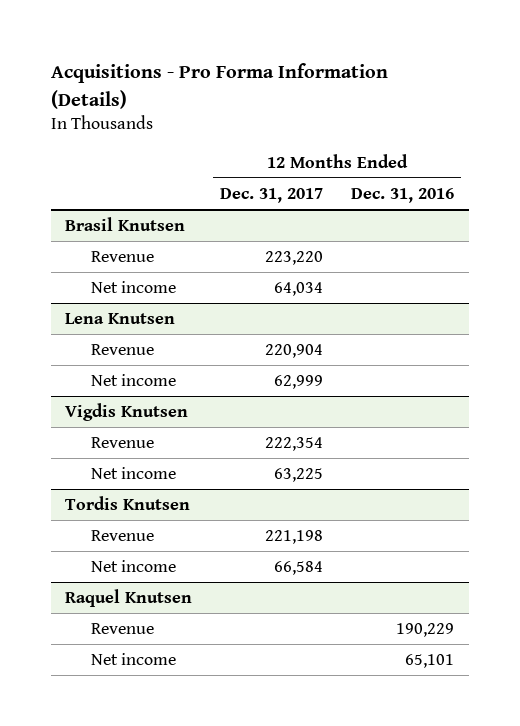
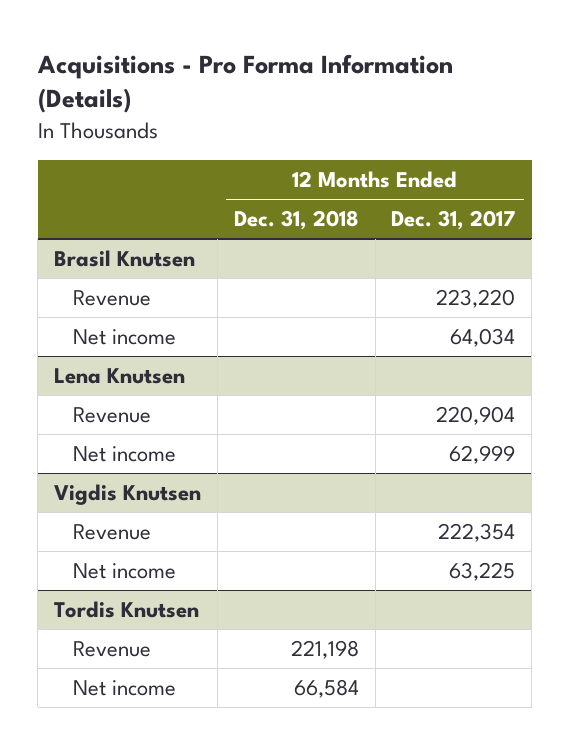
- | 12 Months Ended Dec. 31, 2017 | 12 Months Ended Dec. 31, 2016
+ | 12 Months Ended Dec. 31, 2018 | 12 Months Ended Dec. 31, 2017
@ Tordis Knutsen
- Revenue | 221,198 |
- Net income | 66,584 |
- Raquel Knutsen

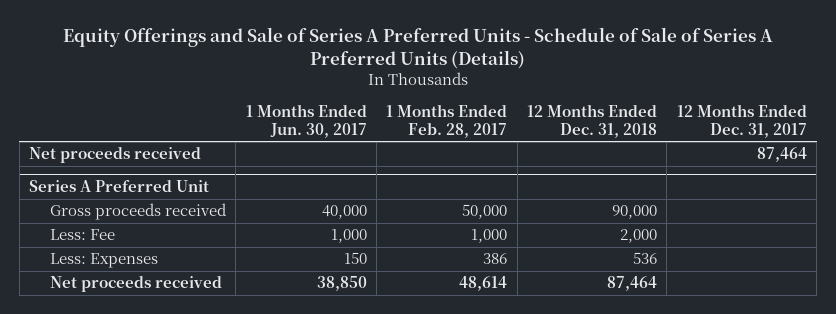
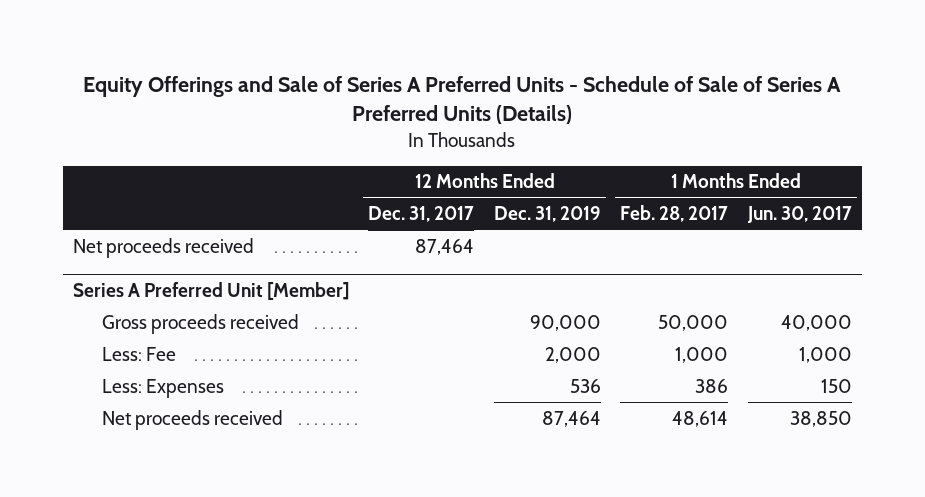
- | 1 Months Ended Jun. 30, 2017 | 1 Months Ended Feb. 28, 2017 | 12 Months Ended Dec. 31, 2018 | 12 Months Ended Dec. 31, 2017
+ | 12 Months Ended Dec. 31, 2017 | 12 Months Ended Dec. 31, 2019 | 1 Months Ended Feb. 28, 2017 | 1 Months Ended Jun. 30, 2017
- Series A Preferred Unit
+ Series A Preferred Unit [Member]

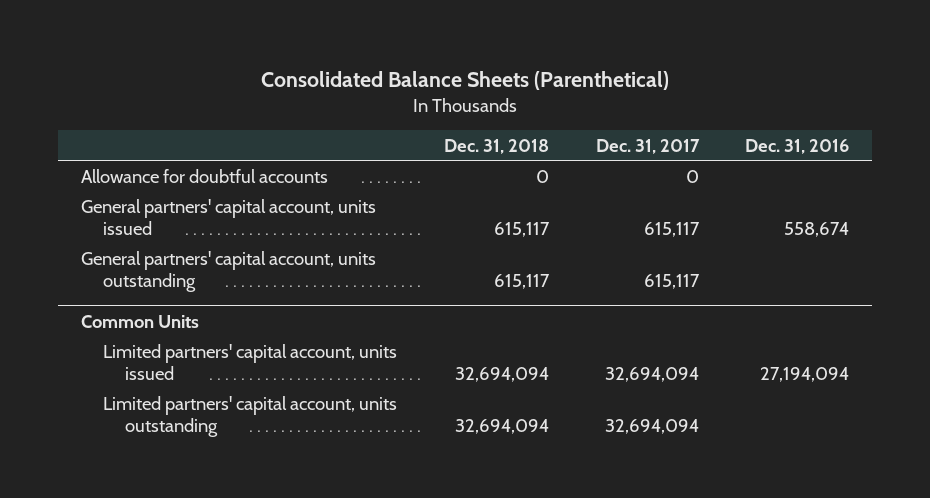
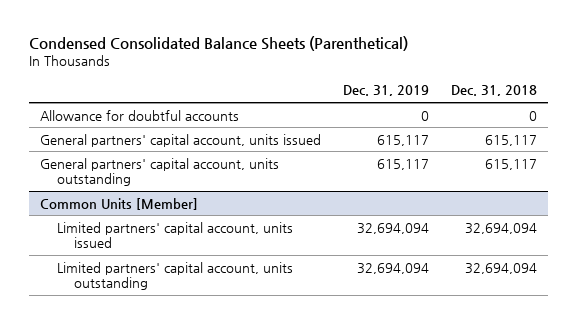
- Consolidated Balance Sheets (Parenthetical)
+ Condensed Consolidated Balance Sheets (Parenthetical)
- | Dec. 31, 2018 | Dec. 31, 2017 | Dec. 31, 2016
+ | Dec. 31, 2019 | Dec. 31, 2018
- Common Units
+ Common Units [Member]

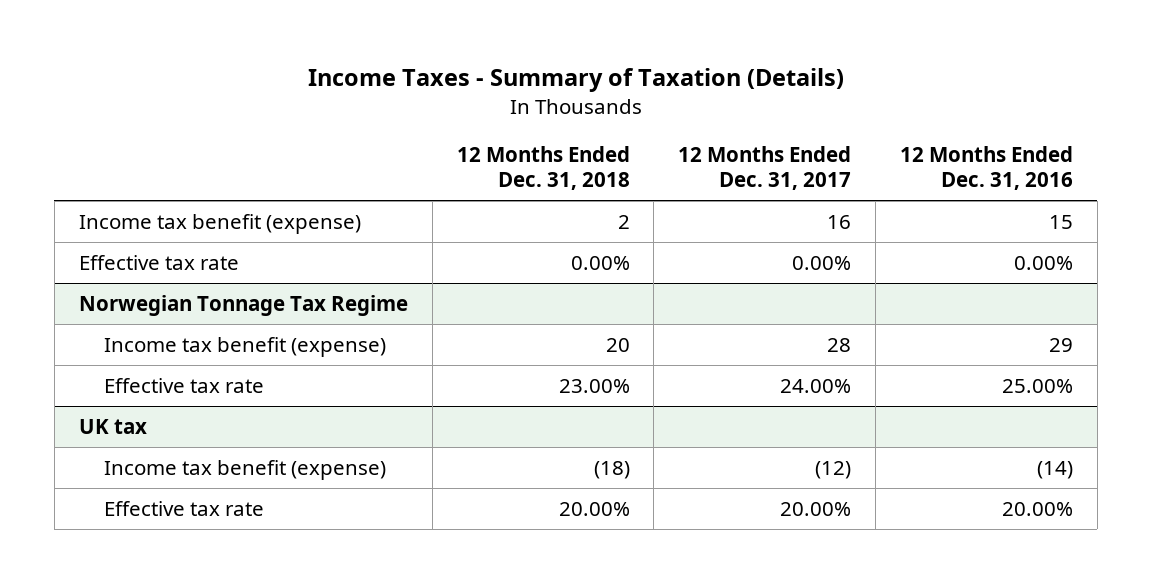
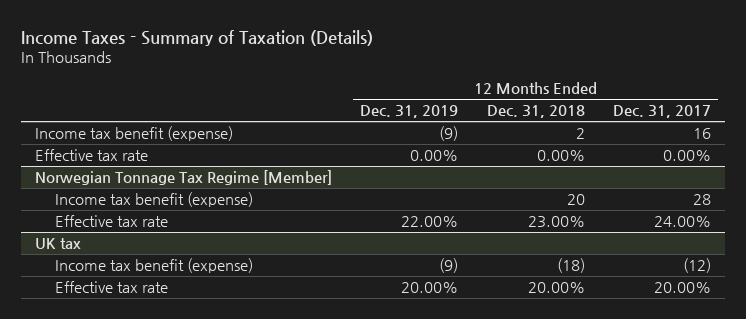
- | 12 Months Ended Dec. 31, 2018 | 12 Months Ended Dec. 31, 2017 | 12 Months Ended Dec. 31, 2016
+ | 12 Months Ended Dec. 31, 2019 | 12 Months Ended Dec. 31, 2018 | 12 Months Ended Dec. 31, 2017
- Norwegian Tonnage Tax Regime
+ Norwegian Tonnage Tax Regime [Member]

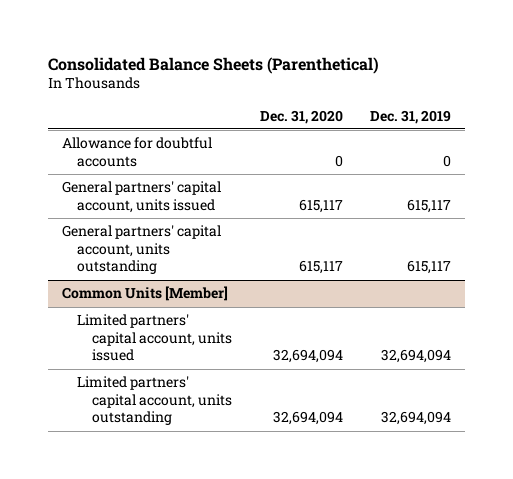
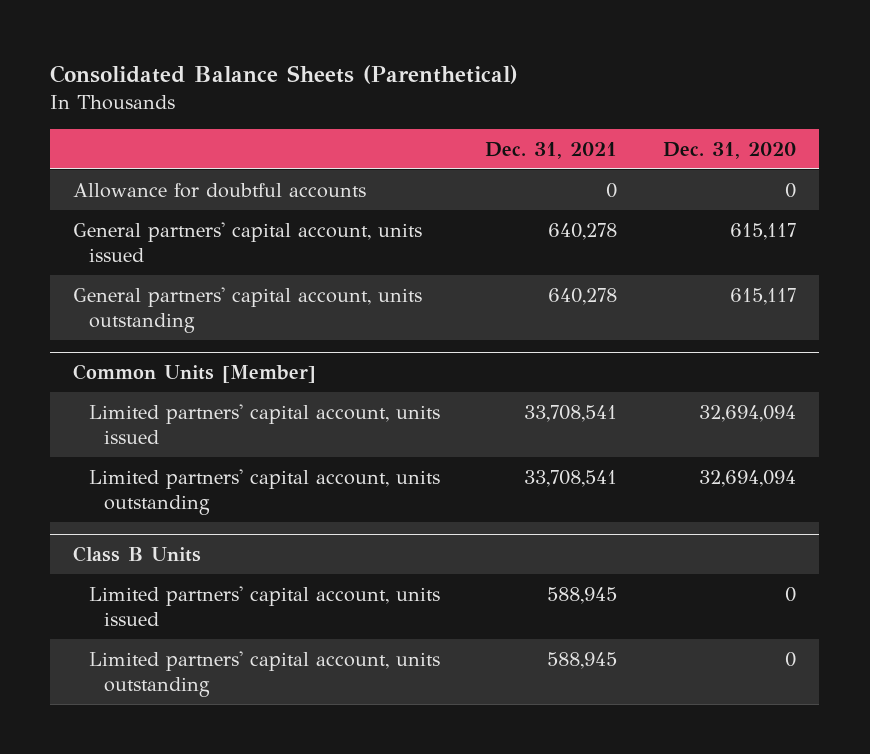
- | Dec. 31, 2020 | Dec. 31, 2019
+ | Dec. 31, 2021 | Dec. 31, 2020
+ Class B Units
+ Limited partners' capital account, units issued | 588,945 | 0
+ Limited partners' capital account, units outstanding | 588,945 | 0

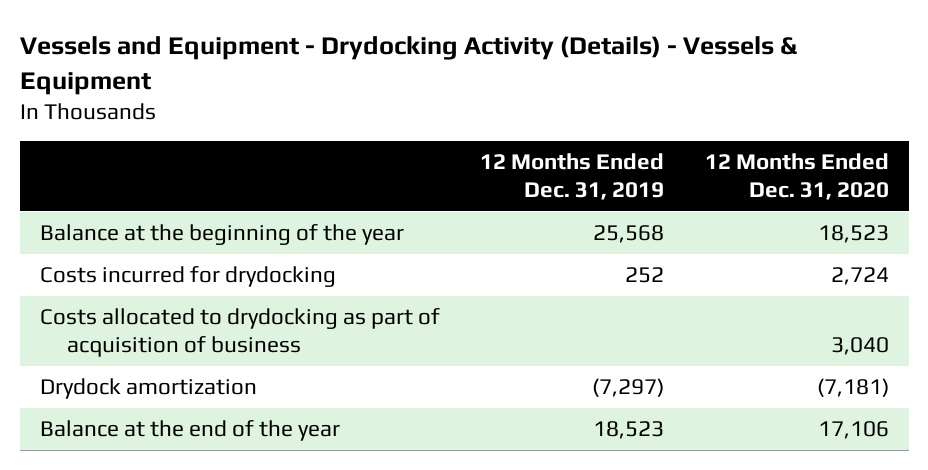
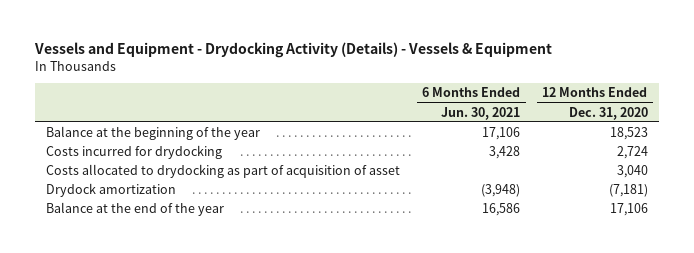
- | 12 Months Ended Dec. 31, 2019 | 12 Months Ended Dec. 31, 2020
+ | 6 Months Ended Jun. 30, 2021 | 12 Months Ended Dec. 31, 2020
- Costs allocated to drydocking as part of acquisition of business | | 3,040
+ Costs allocated to drydocking as part of acquisition of asset | | 3,040

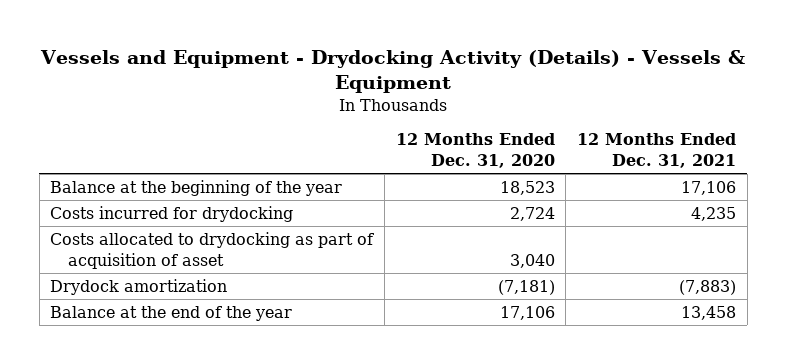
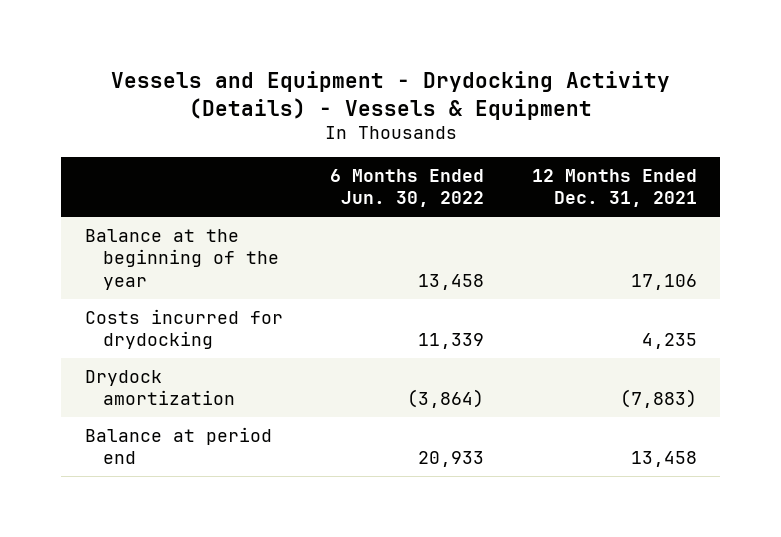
- | 12 Months Ended Dec. 31, 2020 | 12 Months Ended Dec. 31, 2021
+ | 6 Months Ended Jun. 30, 2022 | 12 Months Ended Dec. 31, 2021
- Costs allocated to drydocking as part of acquisition of asset | 3,040 |
- Balance at the end of the year | 17,106 | 13,458
+ Balance at period end | 20,933 | 13,458

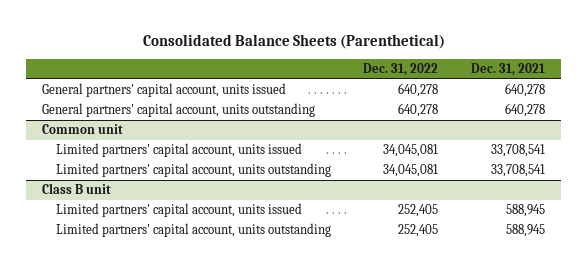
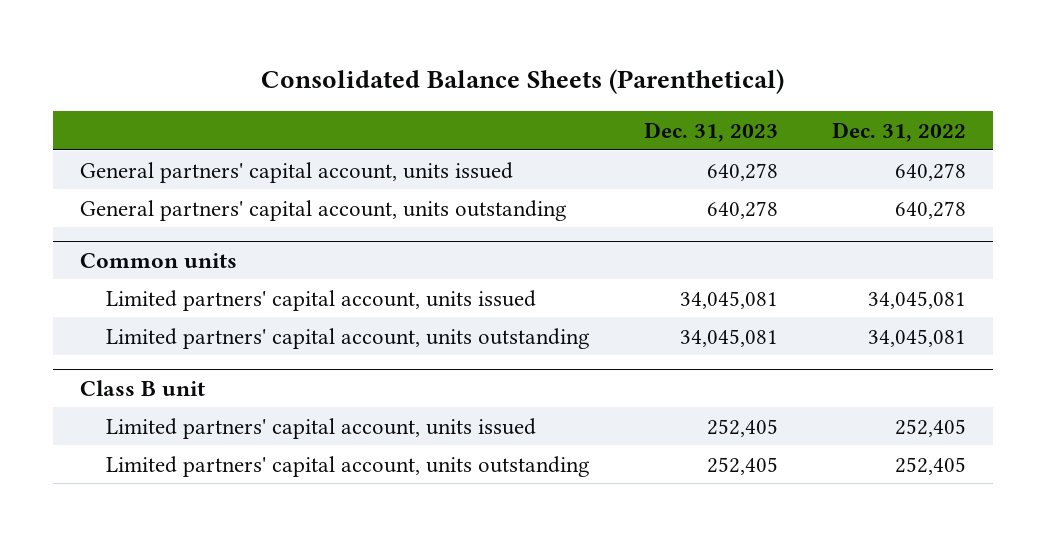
- | Dec. 31, 2022 | Dec. 31, 2021
+ | Dec. 31, 2023 | Dec. 31, 2022
- Common unit
+ Common units

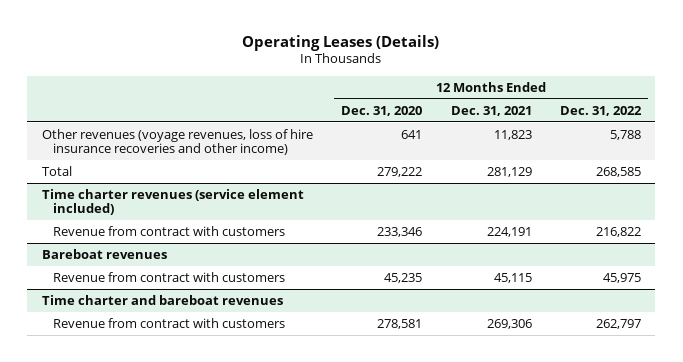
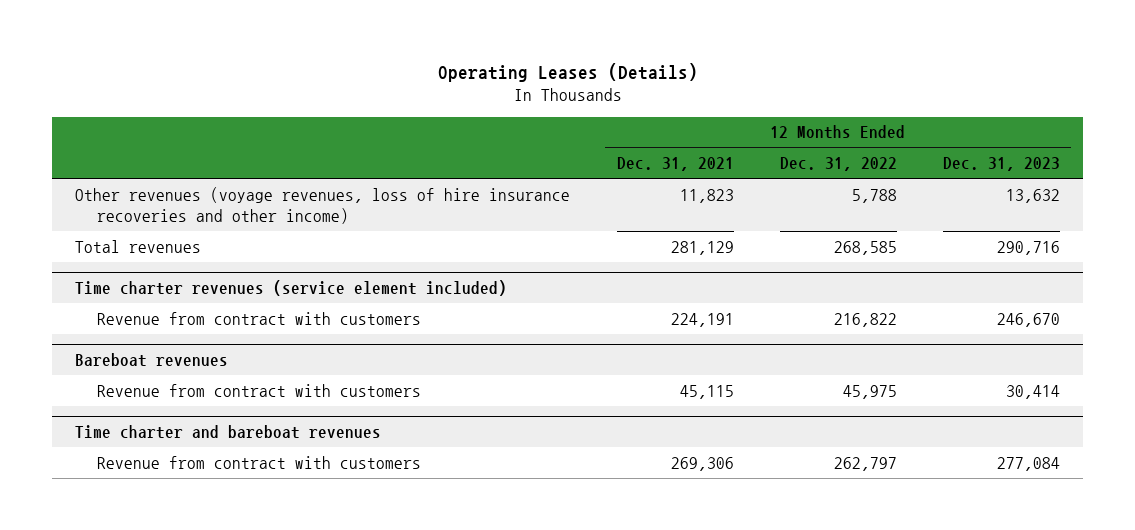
- | 12 Months Ended Dec. 31, 2020 | 12 Months Ended Dec. 31, 2021 | 12 Months Ended Dec. 31, 2022
+ | 12 Months Ended Dec. 31, 2021 | 12 Months Ended Dec. 31, 2022 | 12 Months Ended Dec. 31, 2023
- Total | 279,222 | 281,129 | 268,585
+ Total revenues | 281,129 | 268,585 | 290,716

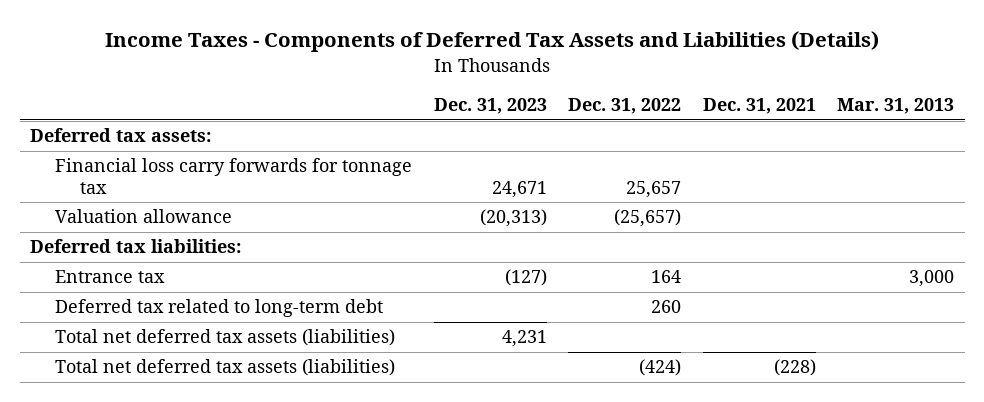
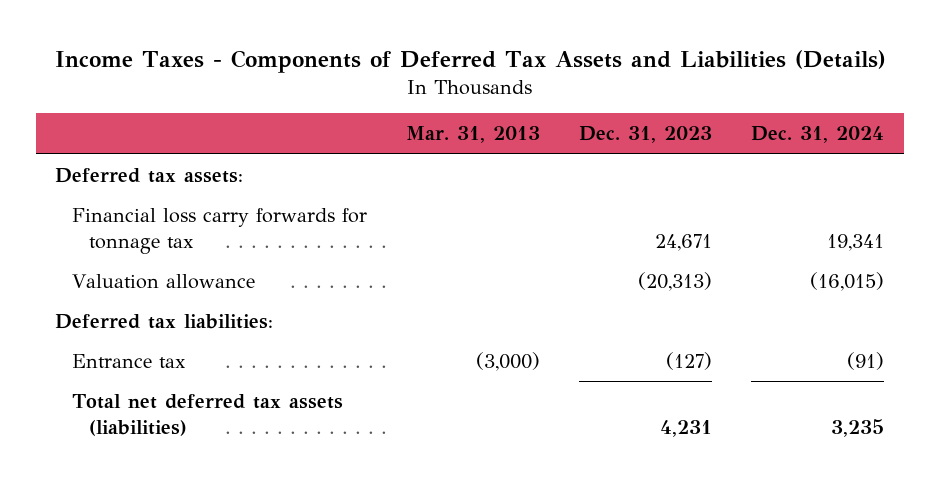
- | Dec. 31, 2023 | Dec. 31, 2022 | Dec. 31, 2021 | Mar. 31, 2013
+ | Mar. 31, 2013 | Dec. 31, 2023 | Dec. 31, 2024
- Entrance tax | (127) | 164 | | 3,000
- Deferred tax related to long-term debt | | 260 | |
+ Entrance tax | (3,000) | (127) | (91)
- Total net deferred tax assets (liabilities) | | (424) | (228) |

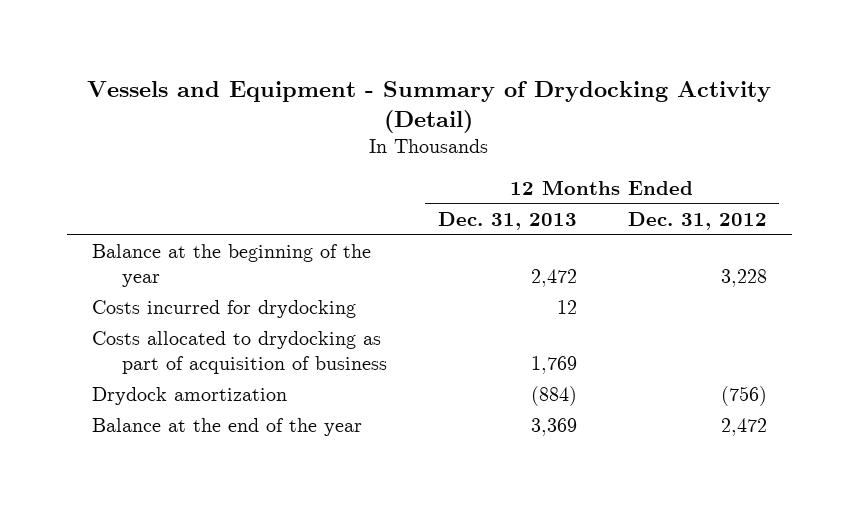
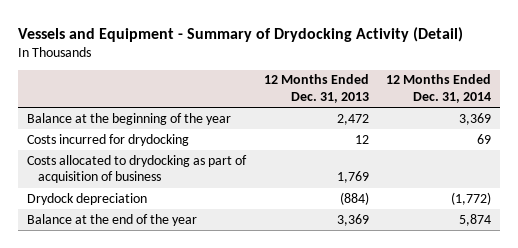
- | 12 Months Ended Dec. 31, 2013 | 12 Months Ended Dec. 31, 2012
+ | 12 Months Ended Dec. 31, 2013 | 12 Months Ended Dec. 31, 2014
- Drydock amortization | (884) | (756)
+ Drydock depreciation | (884) | (1,772)

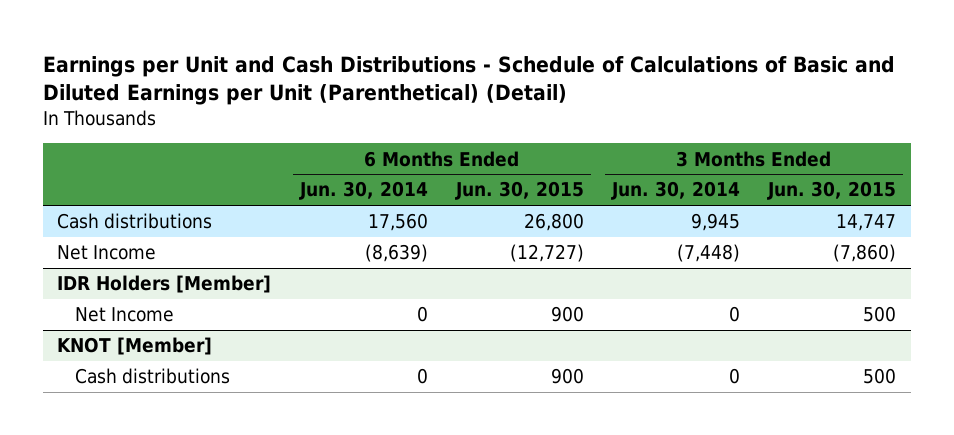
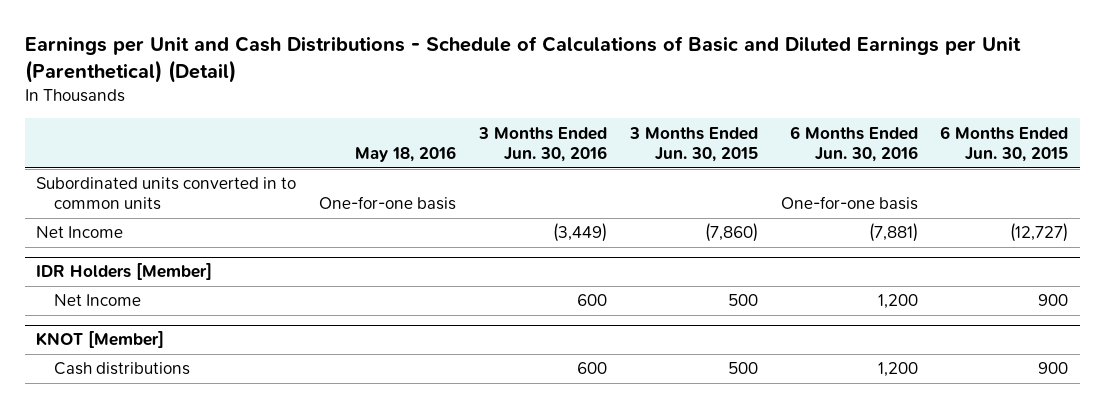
- | 6 Months Ended Jun. 30, 2014 | 6 Months Ended Jun. 30, 2015 | 3 Months Ended Jun. 30, 2014 | 3 Months Ended Jun. 30, 2015
+ | May 18, 2016 | 3 Months Ended Jun. 30, 2016 | 3 Months Ended Jun. 30, 2015 | 6 Months Ended Jun. 30, 2016 | 6 Months Ended Jun. 30, 2015
- Cash distributions | 17,560 | 26,800 | 9,945 | 14,747
+ Subordinated units converted in to common units | One-for-one basis | | | One-for-one basis |

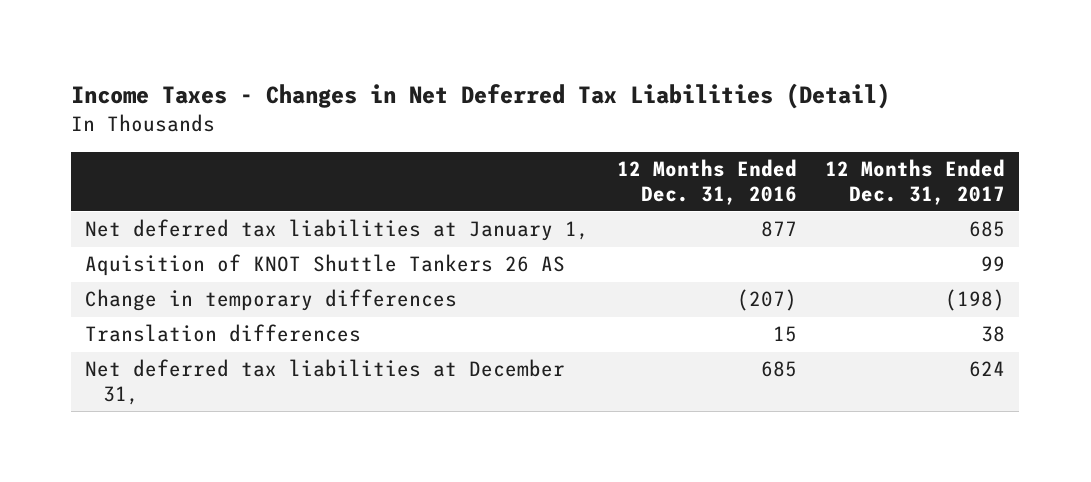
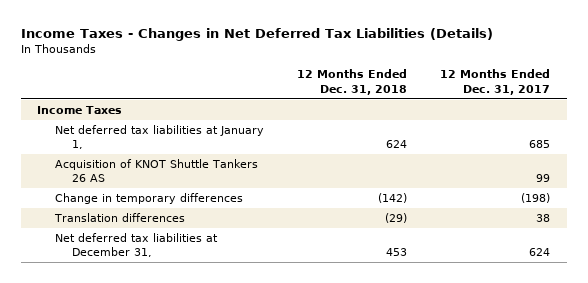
- Income Taxes - Changes in Net Deferred Tax Liabilities (Detail)
+ Income Taxes - Changes in Net Deferred Tax Liabilities (Details)
- | 12 Months Ended Dec. 31, 2016 | 12 Months Ended Dec. 31, 2017
+ | 12 Months Ended Dec. 31, 2018 | 12 Months Ended Dec. 31, 2017
+ Income Taxes
- Aquisition of KNOT Shuttle Tankers 26 AS | | 99
+ Acquisition of KNOT Shuttle Tankers 26 AS | | 99

